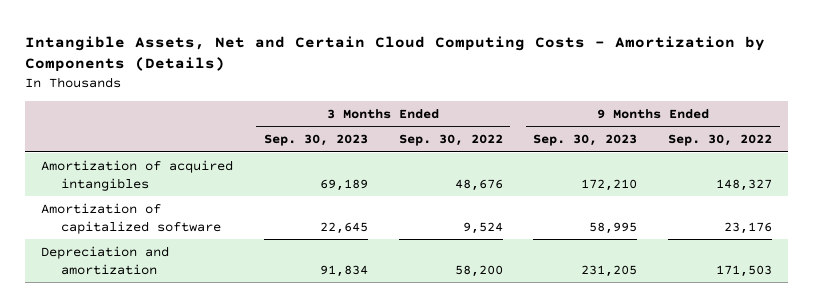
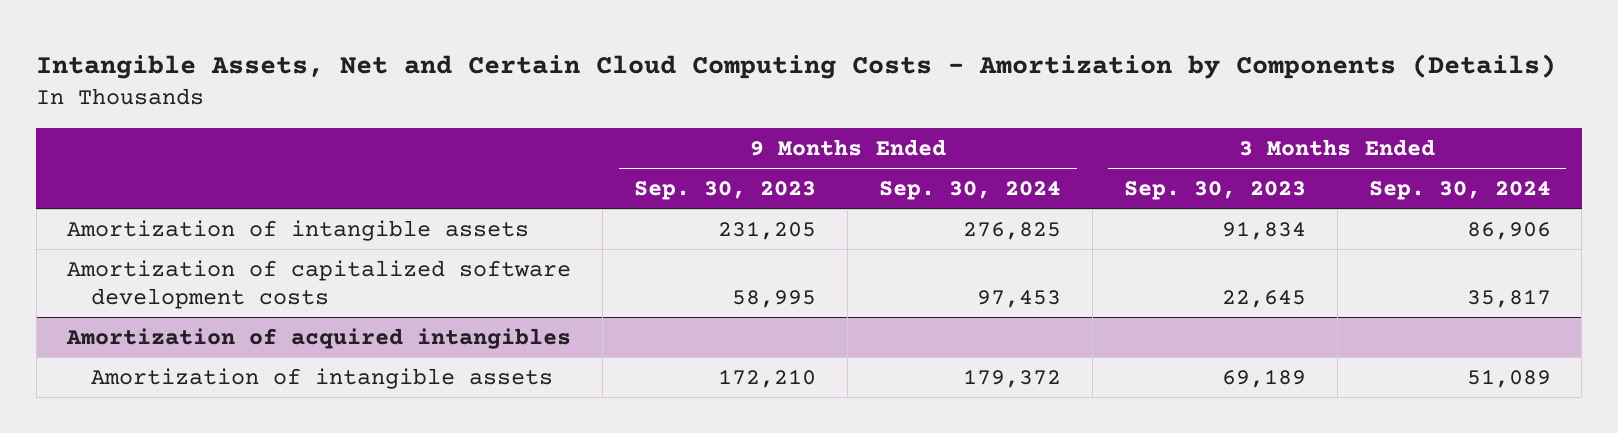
- | 3 Months Ended Sep. 30, 2023 | 3 Months Ended Sep. 30, 2022 | 9 Months Ended Sep. 30, 2023 | 9 Months Ended Sep. 30, 2022
+ | 9 Months Ended Sep. 30, 2023 | 9 Months Ended Sep. 30, 2024 | 3 Months Ended Sep. 30, 2023 | 3 Months Ended Sep. 30, 2024
- Amortization of acquired intangibles | 69,189 | 48,676 | 172,210 | 148,327
- Amortization of capitalized software | 22,645 | 9,524 | 58,995 | 23,176
- Depreciation and amortization | 91,834 | 58,200 | 231,205 | 171,503
+ Amortization of intangible assets | 231,205 | 276,825 | 91,834 | 86,906
+ Amortization of capitalized software development costs | 58,995 | 97,453 | 22,645 | 35,817
+ Amortization of acquired intangibles
+ Amortization of intangible assets | 172,210 | 179,372 | 69,189 | 51,089

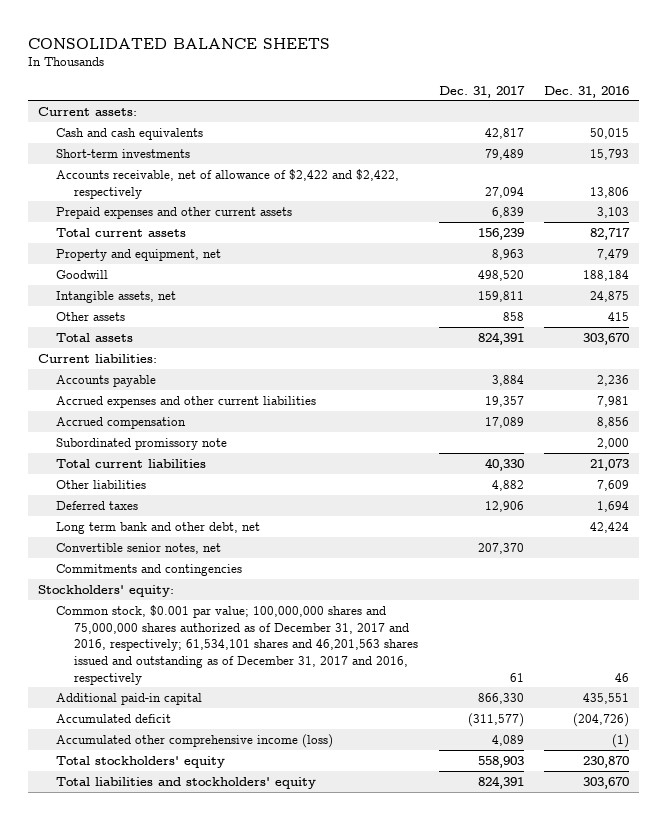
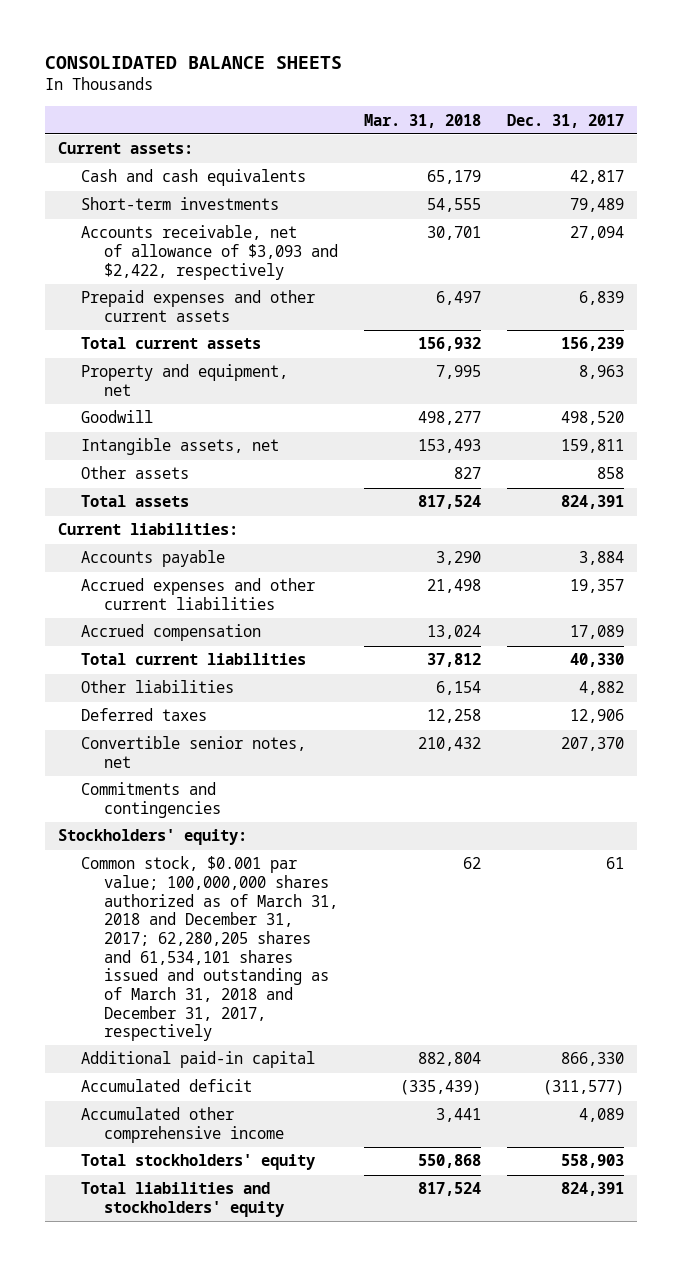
- | Dec. 31, 2017 | Dec. 31, 2016
+ | Mar. 31, 2018 | Dec. 31, 2017
- Accounts receivable, net of allowance of $2,422 and $2,422, respectively | 27,094 | 13,806
+ Accounts receivable, net of allowance of $3,093 and $2,422, respectively | 30,701 | 27,094
- Subordinated promissory note | | 2,000
- Long term bank and other debt, net | | 42,424
- Common stock, $0.001 par value; 100,000,000 shares and 75,000,000 shares authorized as of December 31, 2017 and 2016, respectively; 61,534,101 shares and 46,201,563 shares issued and outstanding as of December 31, 2017 and 2016, respectively | 61 | 46
+ Common stock, $0.001 par value; 100,000,000 shares authorized as of March 31, 2018 and December 31, 2017; 62,280,205 shares and 61,534,101 shares issued and outstanding as of March 31, 2018 and December 31, 2017, respectively | 62 | 61
- Accumulated other comprehensive income (loss) | 4,089 | (1)
+ Accumulated other comprehensive income | 3,441 | 4,089

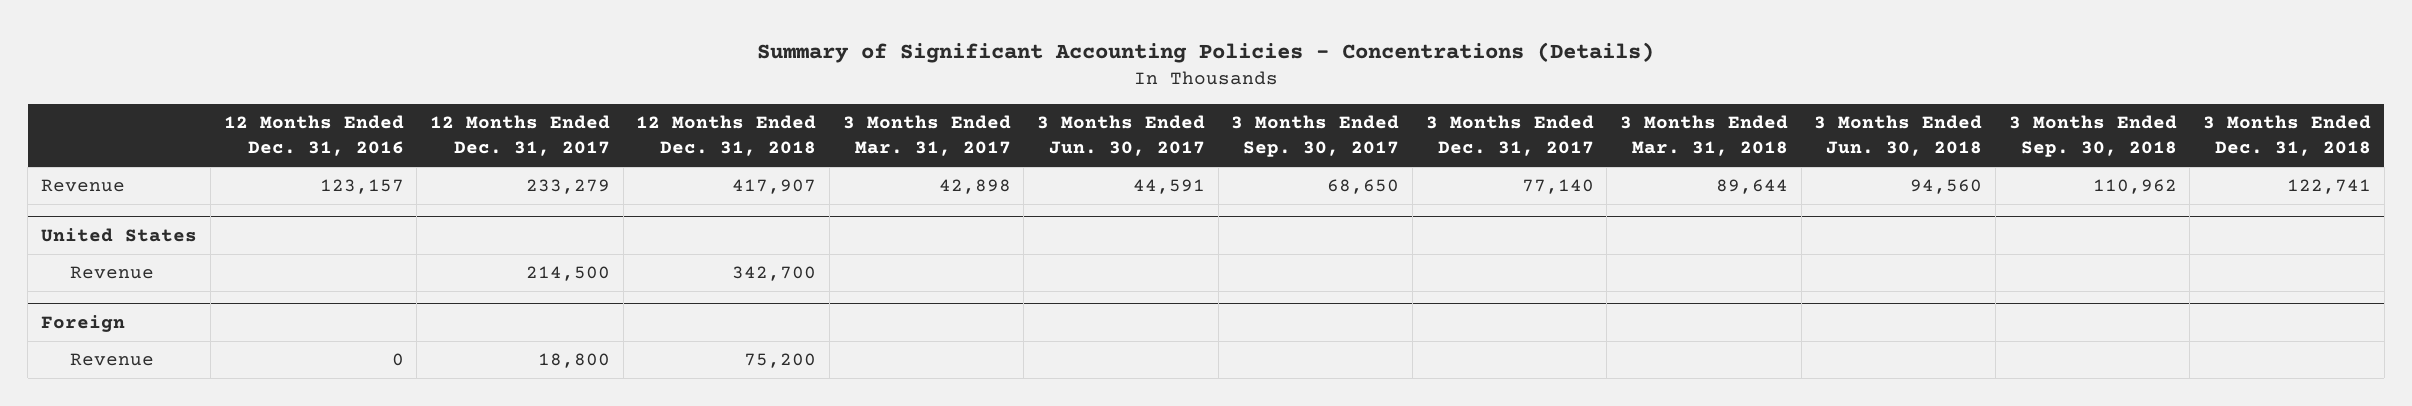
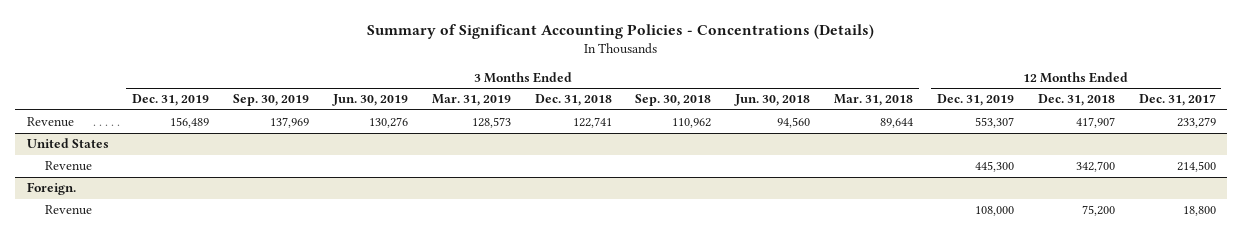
- | 12 Months Ended Dec. 31, 2016 | 12 Months Ended Dec. 31, 2017 | 12 Months Ended Dec. 31, 2018 | 3 Months Ended Mar. 31, 2017 | 3 Months Ended Jun. 30, 2017 | 3 Months Ended Sep. 30, 2017 | 3 Months Ended Dec. 31, 2017 | 3 Months Ended Mar. 31, 2018 | 3 Months Ended Jun. 30, 2018 | 3 Months Ended Sep. 30, 2018 | 3 Months Ended Dec. 31, 2018
+ | 3 Months Ended Dec. 31, 2019 | 3 Months Ended Sep. 30, 2019 | 3 Months Ended Jun. 30, 2019 | 3 Months Ended Mar. 31, 2019 | 3 Months Ended Dec. 31, 2018 | 3 Months Ended Sep. 30, 2018 | 3 Months Ended Jun. 30, 2018 | 3 Months Ended Mar. 31, 2018 | 12 Months Ended Dec. 31, 2019 | 12 Months Ended Dec. 31, 2018 | 12 Months Ended Dec. 31, 2017
- Foreign
+ Foreign.

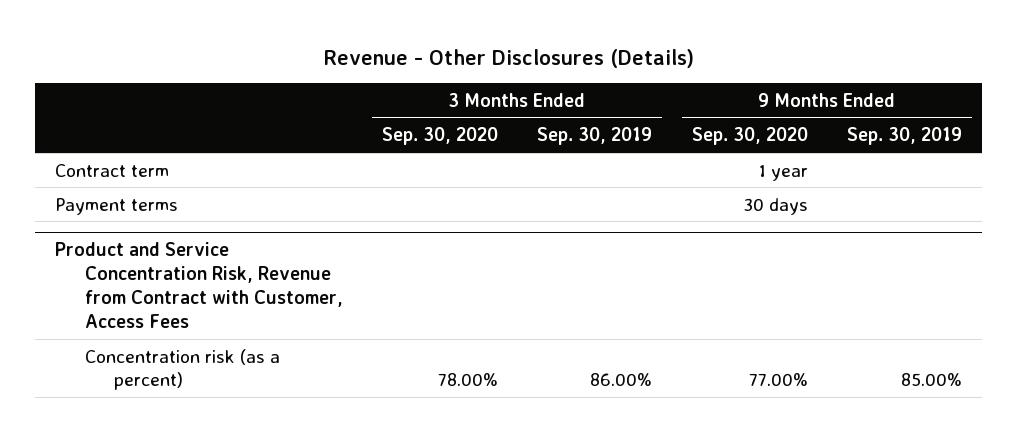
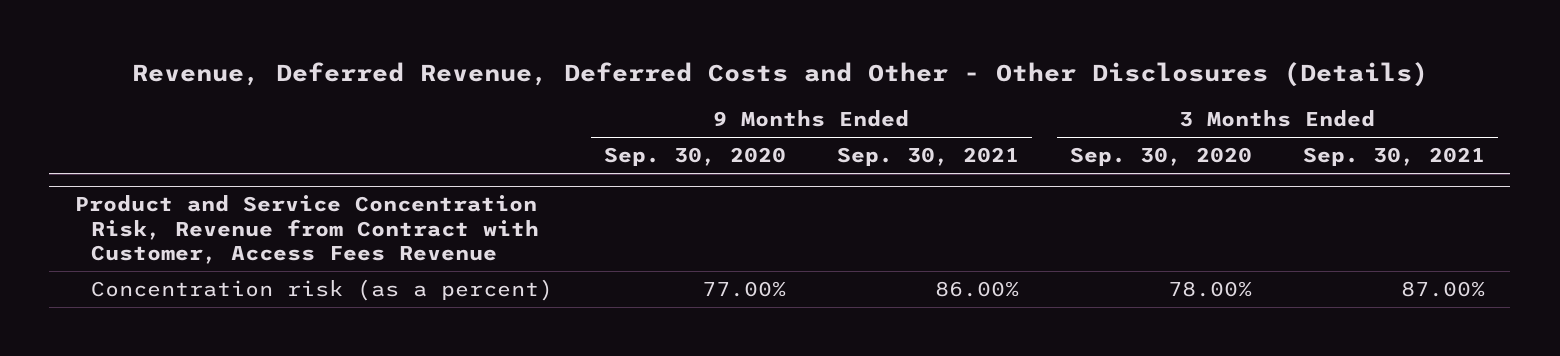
- Revenue - Other Disclosures (Details)
+ Revenue, Deferred Revenue, Deferred Costs and Other - Other Disclosures (Details)
- | 3 Months Ended Sep. 30, 2020 | 3 Months Ended Sep. 30, 2019 | 9 Months Ended Sep. 30, 2020 | 9 Months Ended Sep. 30, 2019
+ | 9 Months Ended Sep. 30, 2020 | 9 Months Ended Sep. 30, 2021 | 3 Months Ended Sep. 30, 2020 | 3 Months Ended Sep. 30, 2021
- Contract term | | | 1 year |
- Payment terms | | | 30 days |
- Product and Service Concentration Risk, Revenue from Contract with Customer, Access Fees
+ Product and Service Concentration Risk, Revenue from Contract with Customer, Access Fees Revenue

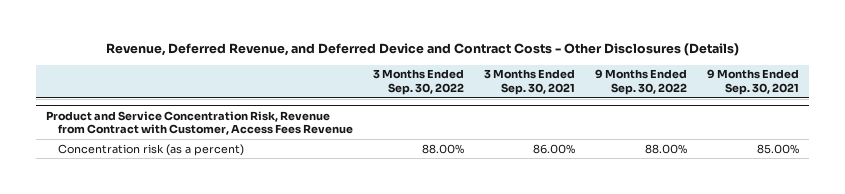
- Revenue, Deferred Revenue, Deferred Costs and Other - Other Disclosures (Details)
+ Revenue, Deferred Revenue, and Deferred Device and Contract Costs - Other Disclosures (Details)
- | 9 Months Ended Sep. 30, 2020 | 9 Months Ended Sep. 30, 2021 | 3 Months Ended Sep. 30, 2020 | 3 Months Ended Sep. 30, 2021
+ | 3 Months Ended Sep. 30, 2022 | 3 Months Ended Sep. 30, 2021 | 9 Months Ended Sep. 30, 2022 | 9 Months Ended Sep. 30, 2021
@ Product and Service Concentration Risk, Revenue from Contract with Customer, Access Fees Revenue
- Concentration risk (as a percent) | 77.00% | 86.00% | 78.00% | 87.00%
+ Concentration risk (as a percent) | 88.00% | 86.00% | 88.00% | 85.00%

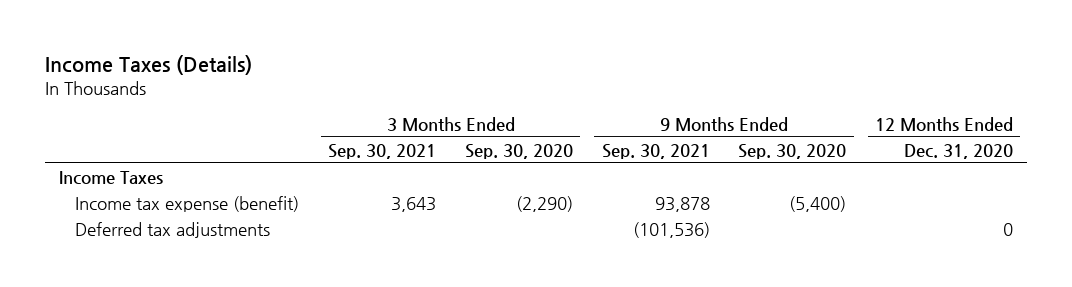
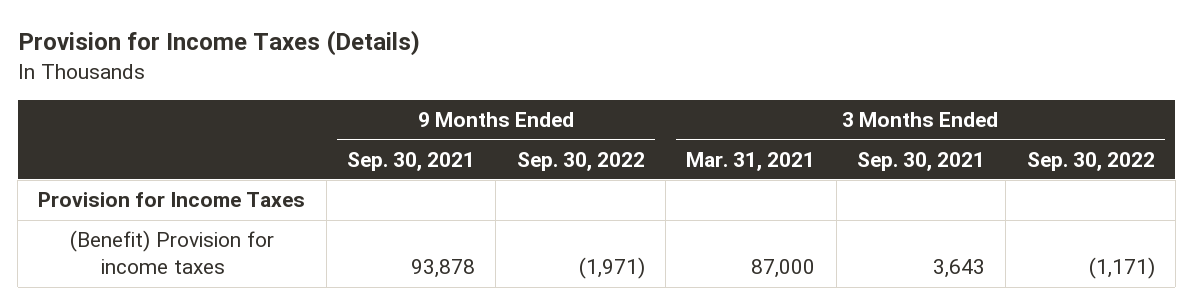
- Income Taxes (Details)
+ Provision for Income Taxes (Details)
- | 3 Months Ended Sep. 30, 2021 | 3 Months Ended Sep. 30, 2020 | 9 Months Ended Sep. 30, 2021 | 9 Months Ended Sep. 30, 2020 | 12 Months Ended Dec. 31, 2020
+ | 9 Months Ended Sep. 30, 2021 | 9 Months Ended Sep. 30, 2022 | 3 Months Ended Mar. 31, 2021 | 3 Months Ended Sep. 30, 2021 | 3 Months Ended Sep. 30, 2022
- Income Taxes
- Income tax expense (benefit) | 3,643 | (2,290) | 93,878 | (5,400) |
- Deferred tax adjustments | | | (101,536) | | 0
+ Provision for Income Taxes
+ (Benefit) Provision for income taxes | 93,878 | (1,971) | 87,000 | 3,643 | (1,171)

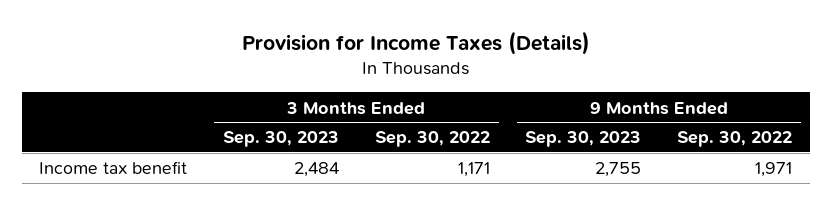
- | 9 Months Ended Sep. 30, 2021 | 9 Months Ended Sep. 30, 2022 | 3 Months Ended Mar. 31, 2021 | 3 Months Ended Sep. 30, 2021 | 3 Months Ended Sep. 30, 2022
+ | 3 Months Ended Sep. 30, 2023 | 3 Months Ended Sep. 30, 2022 | 9 Months Ended Sep. 30, 2023 | 9 Months Ended Sep. 30, 2022
- Provision for Income Taxes
- (Benefit) Provision for income taxes | 93,878 | (1,971) | 87,000 | 3,643 | (1,171)
+ Income tax benefit | 2,484 | 1,171 | 2,755 | 1,971

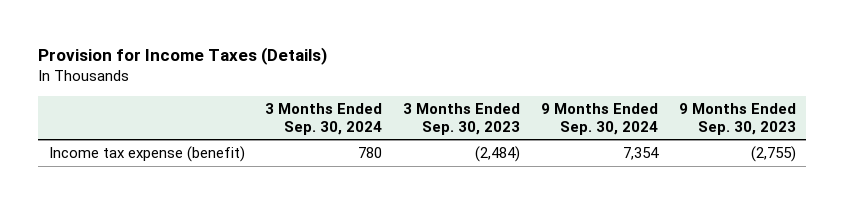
- | 3 Months Ended Sep. 30, 2023 | 3 Months Ended Sep. 30, 2022 | 9 Months Ended Sep. 30, 2023 | 9 Months Ended Sep. 30, 2022
+ | 3 Months Ended Sep. 30, 2024 | 3 Months Ended Sep. 30, 2023 | 9 Months Ended Sep. 30, 2024 | 9 Months Ended Sep. 30, 2023
- Income tax benefit | 2,484 | 1,171 | 2,755 | 1,971
+ Income tax expense (benefit) | 780 | (2,484) | 7,354 | (2,755)

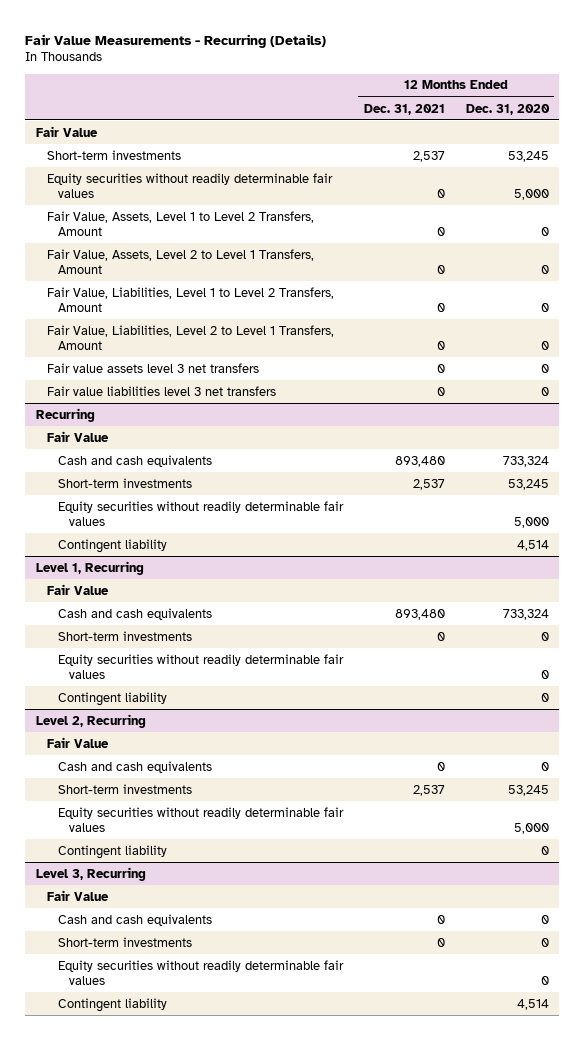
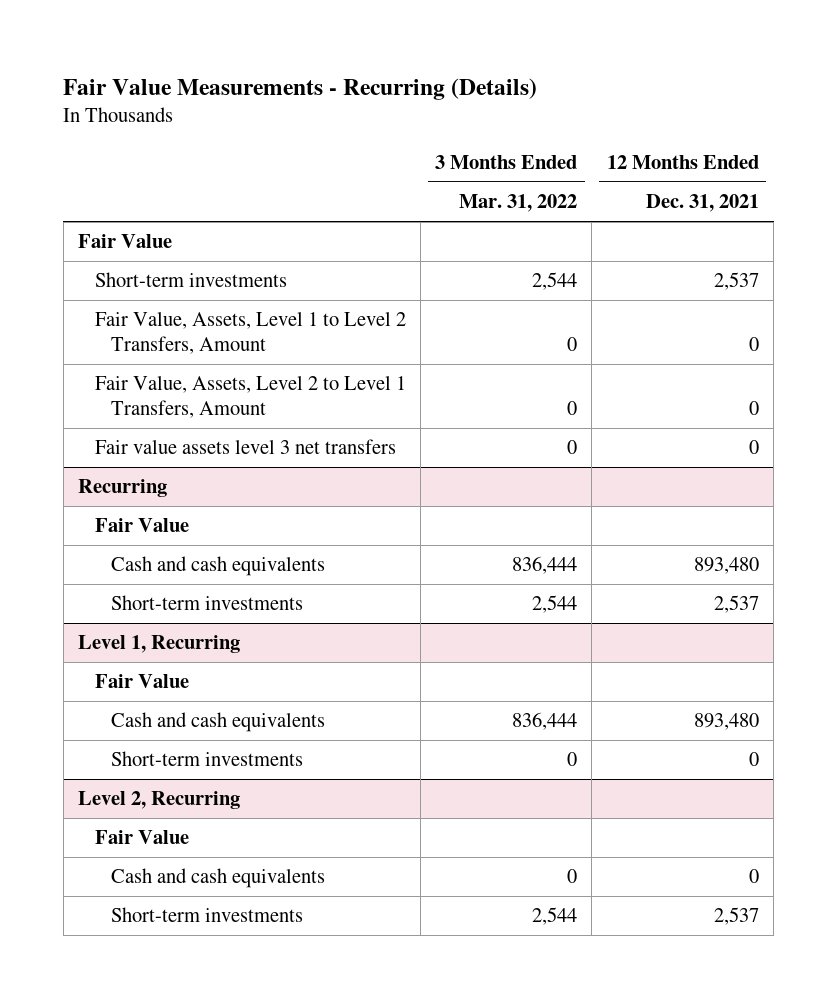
- | 12 Months Ended Dec. 31, 2021 | 12 Months Ended Dec. 31, 2020
+ | 3 Months Ended Mar. 31, 2022 | 12 Months Ended Dec. 31, 2021
- Equity securities without readily determinable fair values | 0 | 5,000
- Fair Value, Liabilities, Level 1 to Level 2 Transfers, Amount | 0 | 0
- Fair Value, Liabilities, Level 2 to Level 1 Transfers, Amount | 0 | 0
- Fair value liabilities level 3 net transfers | 0 | 0
@ Recurring
- Equity securities without readily determinable fair values | | 5,000
- Contingent liability | | 4,514
@ Level 1, Recurring
- Equity securities without readily determinable fair values | | 0
- Contingent liability | | 0
@ Level 2, Recurring
- Equity securities without readily determinable fair values | | 5,000
- Contingent liability | | 0
- Level 3, Recurring
- Fair Value
- Cash and cash equivalents | 0 | 0
- Short-term investments | 0 | 0
- Equity securities without readily determinable fair values | | 0
- Contingent liability | | 4,514

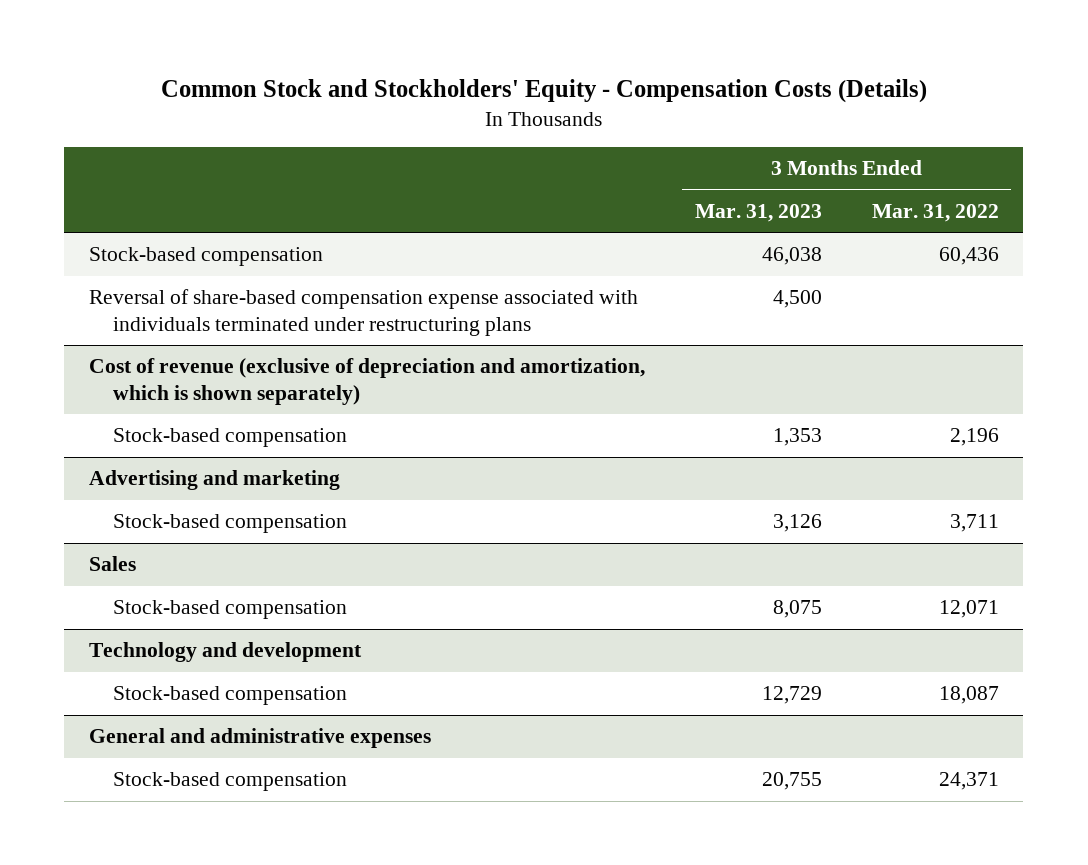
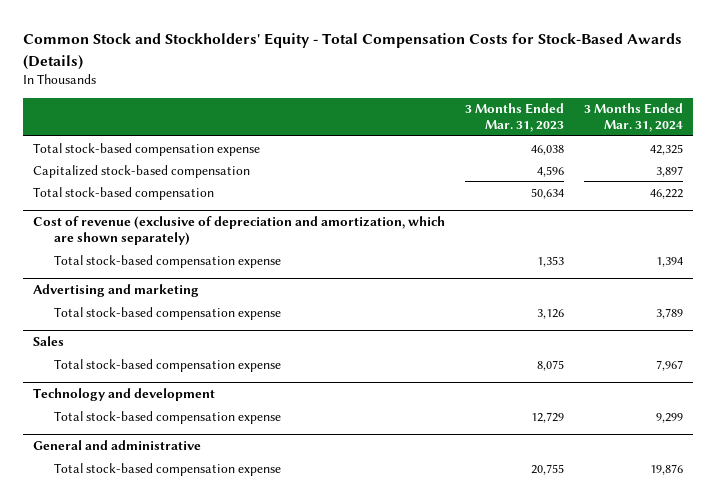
- Common Stock and Stockholders' Equity - Compensation Costs (Details)
+ Common Stock and Stockholders' Equity - Total Compensation Costs for Stock-Based Awards (Details)
- | 3 Months Ended Mar. 31, 2023 | 3 Months Ended Mar. 31, 2022
+ | 3 Months Ended Mar. 31, 2023 | 3 Months Ended Mar. 31, 2024
- Stock-based compensation | 46,038 | 60,436
- Reversal of share-based compensation expense associated with individuals terminated under restructuring plans | 4,500 |
- Cost of revenue (exclusive of depreciation and amortization, which is shown separately)
- Stock-based compensation | 1,353 | 2,196
+ Total stock-based compensation expense | 46,038 | 42,325
+ Capitalized stock-based compensation | 4,596 | 3,897
+ Total stock-based compensation | 50,634 | 46,222
+ Cost of revenue (exclusive of depreciation and amortization, which are shown separately)
+ Total stock-based compensation expense | 1,353 | 1,394
@ Advertising and marketing
- Stock-based compensation | 3,126 | 3,711
+ Total stock-based compensation expense | 3,126 | 3,789
@ Sales
- Stock-based compensation | 8,075 | 12,071
+ Total stock-based compensation expense | 8,075 | 7,967
@ Technology and development
- Stock-based compensation | 12,729 | 18,087
- General and administrative expenses
- Stock-based compensation | 20,755 | 24,371
@ Technology and development
+ Total stock-based compensation expense | 12,729 | 9,299
+ General and administrative
+ Total stock-based compensation expense | 20,755 | 19,876

